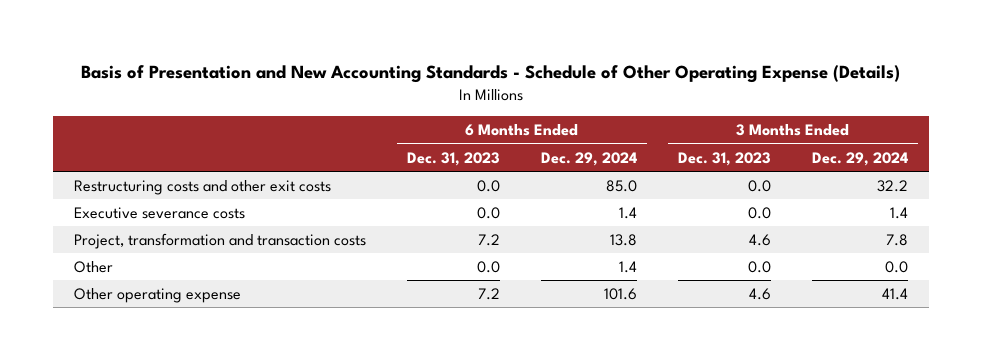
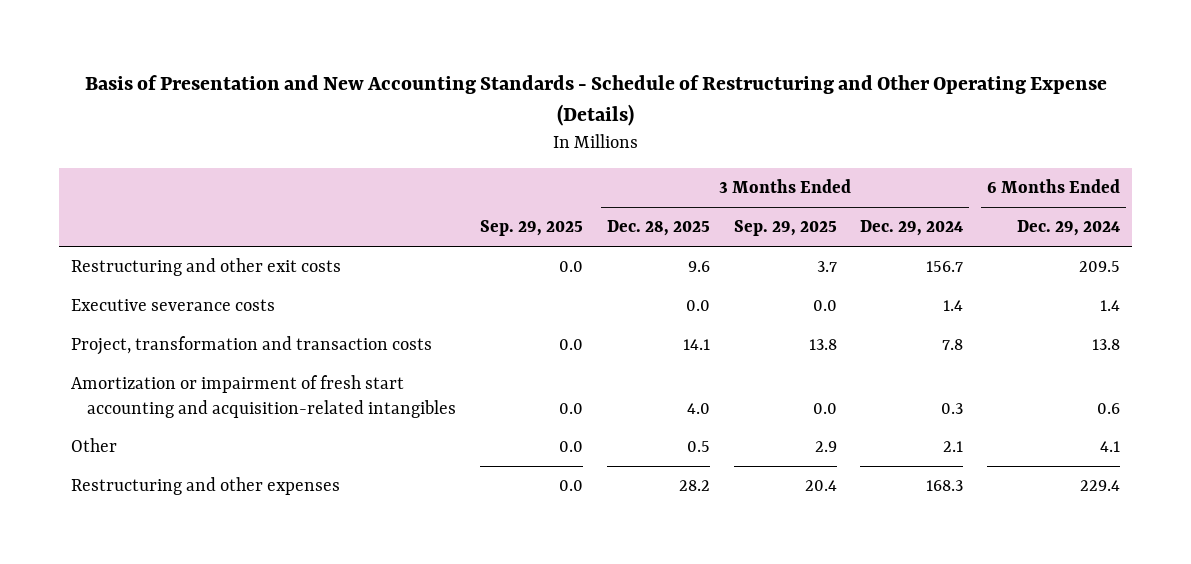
- Basis of Presentation and New Accounting Standards - Schedule of Other Operating Expense (Details)
+ Basis of Presentation and New Accounting Standards - Schedule of Restructuring and Other Operating Expense (Details)
- | 6 Months Ended Dec. 31, 2023 | 6 Months Ended Dec. 29, 2024 | 3 Months Ended Dec. 31, 2023 | 3 Months Ended Dec. 29, 2024
+ | Sep. 29, 2025 | 3 Months Ended Dec. 28, 2025 | 3 Months Ended Sep. 29, 2025 | 3 Months Ended Dec. 29, 2024 | 6 Months Ended Dec. 29, 2024
- Restructuring costs and other exit costs | 0.0 | 85.0 | 0.0 | 32.2
+ Restructuring and other exit costs | 0.0 | 9.6 | 3.7 | 156.7 | 209.5
- Other | 0.0 | 1.4 | 0.0 | 0.0
- Other operating expense | 7.2 | 101.6 | 4.6 | 41.4
+ Amortization or impairment of fresh start accounting and acquisition-related intangibles | 0.0 | 4.0 | 0.0 | 0.3 | 0.6
+ Other | 0.0 | 0.5 | 2.9 | 2.1 | 4.1
+ Restructuring and other expenses | 0.0 | 28.2 | 20.4 | 168.3 | 229.4

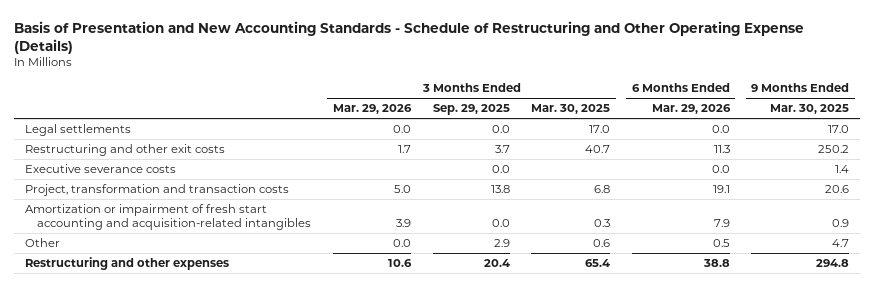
- | Sep. 29, 2025 | 3 Months Ended Dec. 28, 2025 | 3 Months Ended Sep. 29, 2025 | 3 Months Ended Dec. 29, 2024 | 6 Months Ended Dec. 29, 2024
+ | 3 Months Ended Mar. 29, 2026 | 3 Months Ended Sep. 29, 2025 | 3 Months Ended Mar. 30, 2025 | 6 Months Ended Mar. 29, 2026 | 9 Months Ended Mar. 30, 2025
+ Legal settlements | 0.0 | 0.0 | 17.0 | 0.0 | 17.0

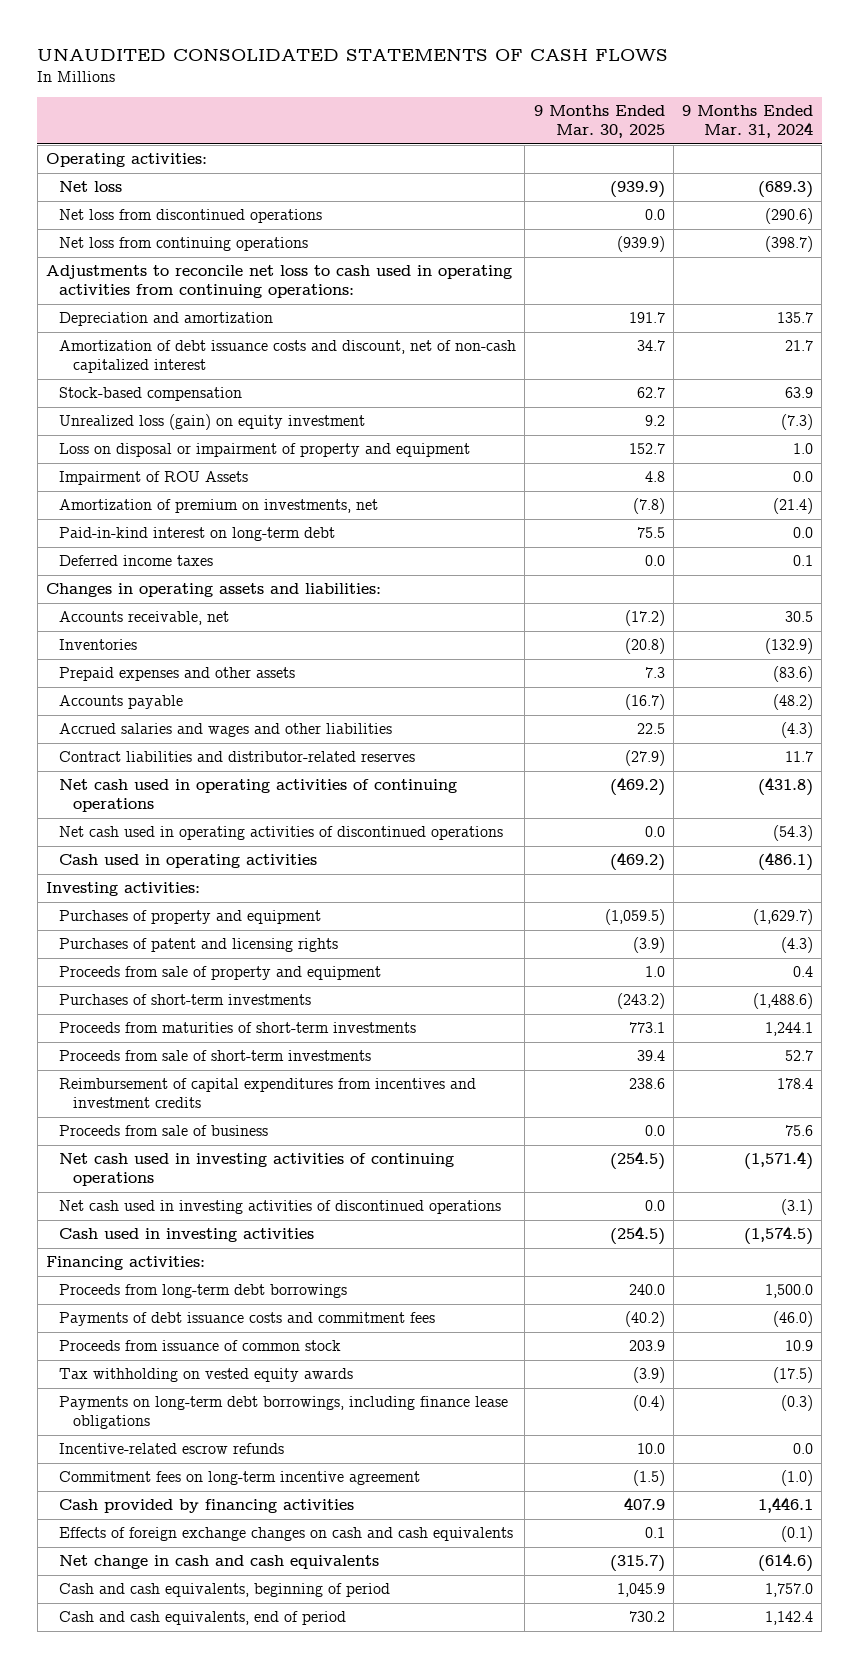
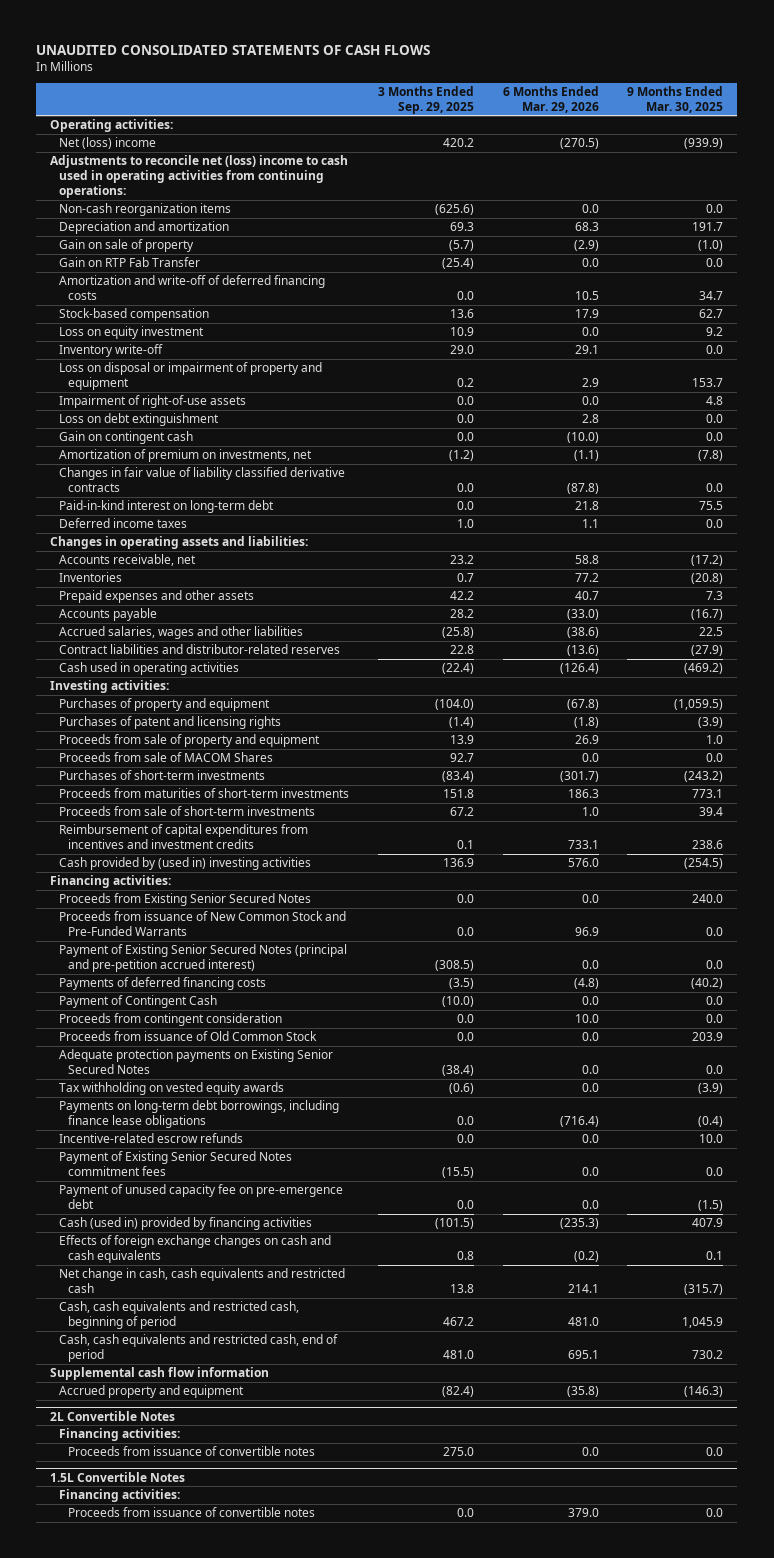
- | 9 Months Ended Mar. 30, 2025 | 9 Months Ended Mar. 31, 2024
+ | 3 Months Ended Sep. 29, 2025 | 6 Months Ended Mar. 29, 2026 | 9 Months Ended Mar. 30, 2025
- Net loss | (939.9) | (689.3)
- Net loss from discontinued operations | 0.0 | (290.6)
- Net loss from continuing operations | (939.9) | (398.7)
- Adjustments to reconcile net loss to cash used in operating activities from continuing operations:
+ Net (loss) income | 420.2 | (270.5) | (939.9)
+ Adjustments to reconcile net (loss) income to cash used in operating activities from continuing operations:
+ Non-cash reorganization items | (625.6) | 0.0 | 0.0
- Amortization of debt issuance costs and discount, net of non-cash capitalized interest | 34.7 | 21.7
+ Gain on sale of property | (5.7) | (2.9) | (1.0)
+ Gain on RTP Fab Transfer | (25.4) | 0.0 | 0.0
+ Amortization and write-off of deferred financing costs | 0.0 | 10.5 | 34.7
- Unrealized loss (gain) on equity investment | 9.2 | (7.3)
- Loss on disposal or impairment of property and equipment | 152.7 | 1.0
- Impairment of ROU Assets | 4.8 | 0.0
+ Loss on equity investment | 10.9 | 0.0 | 9.2
+ Inventory write-off | 29.0 | 29.1 | 0.0
+ Loss on disposal or impairment of property and equipment | 0.2 | 2.9 | 153.7
+ Impairment of right-of-use assets | 0.0 | 0.0 | 4.8
+ Loss on debt extinguishment | 0.0 | 2.8 | 0.0
+ Gain on contingent cash | 0.0 | (10.0) | 0.0
+ Changes in fair value of liability classified derivative contracts | 0.0 | (87.8) | 0.0
- Accrued salaries and wages and other liabilities | 22.5 | (4.3)
+ Accrued salaries, wages and other liabilities | (25.8) | (38.6) | 22.5
- Net cash used in operating activities of continuing operations | (469.2) | (431.8)
- Net cash used in operating activities of discontinued operations | 0.0 | (54.3)
+ Proceeds from sale of MACOM Shares | 92.7 | 0.0 | 0.0
- Proceeds from sale of business | 0.0 | 75.6
- Net cash used in investing activities of continuing operations | (254.5) | (1,571.4)
- Net cash used in investing activities of discontinued operations | 0.0 | (3.1)
- Cash used in investing activities | (254.5) | (1,574.5)
+ Cash provided by (used in) investing activities | 136.9 | 576.0 | (254.5)
- Proceeds from long-term debt borrowings | 240.0 | 1,500.0
- Payments of debt issuance costs and commitment fees | (40.2) | (46.0)
- Proceeds from issuance of common stock | 203.9 | 10.9
+ Proceeds from Existing Senior Secured Notes | 0.0 | 0.0 | 240.0
+ Proceeds from issuance of New Common Stock and Pre-Funded Warrants | 0.0 | 96.9 | 0.0
+ Payment of Existing Senior Secured Notes (principal and pre-petition accrued interest) | (308.5) | 0.0 | 0.0
+ Payments of deferred financing costs | (3.5) | (4.8) | (40.2)
+ Payment of Contingent Cash | (10.0) | 0.0 | 0.0
+ Proceeds from contingent consideration | 0.0 | 10.0 | 0.0
+ Proceeds from issuance of Old Common Stock | 0.0 | 0.0 | 203.9
+ Adequate protection payments on Existing Senior Secured Notes | (38.4) | 0.0 | 0.0
- Commitment fees on long-term incentive agreement | (1.5) | (1.0)
- Cash provided by financing activities | 407.9 | 1,446.1
+ Payment of Existing Senior Secured Notes commitment fees | (15.5) | 0.0 | 0.0
+ Payment of unused capacity fee on pre-emergence debt | 0.0 | 0.0 | (1.5)
+ Cash (used in) provided by financing activities | (101.5) | (235.3) | 407.9
- Net change in cash and cash equivalents | (315.7) | (614.6)
- Cash and cash equivalents, beginning of period | 1,045.9 | 1,757.0
- Cash and cash equivalents, end of period | 730.2 | 1,142.4
+ Net change in cash, cash equivalents and restricted cash | 13.8 | 214.1 | (315.7)
+ Cash, cash equivalents and restricted cash, beginning of period | 467.2 | 481.0 | 1,045.9
+ Cash, cash equivalents and restricted cash, end of period | 481.0 | 695.1 | 730.2
+ Supplemental cash flow information
+ Accrued property and equipment | (82.4) | (35.8) | (146.3)
+ 2L Convertible Notes
+ Financing activities:
+ Proceeds from issuance of convertible notes | 275.0 | 0.0 | 0.0
+ 1.5L Convertible Notes
+ Financing activities:
+ Proceeds from issuance of convertible notes | 0.0 | 379.0 | 0.0

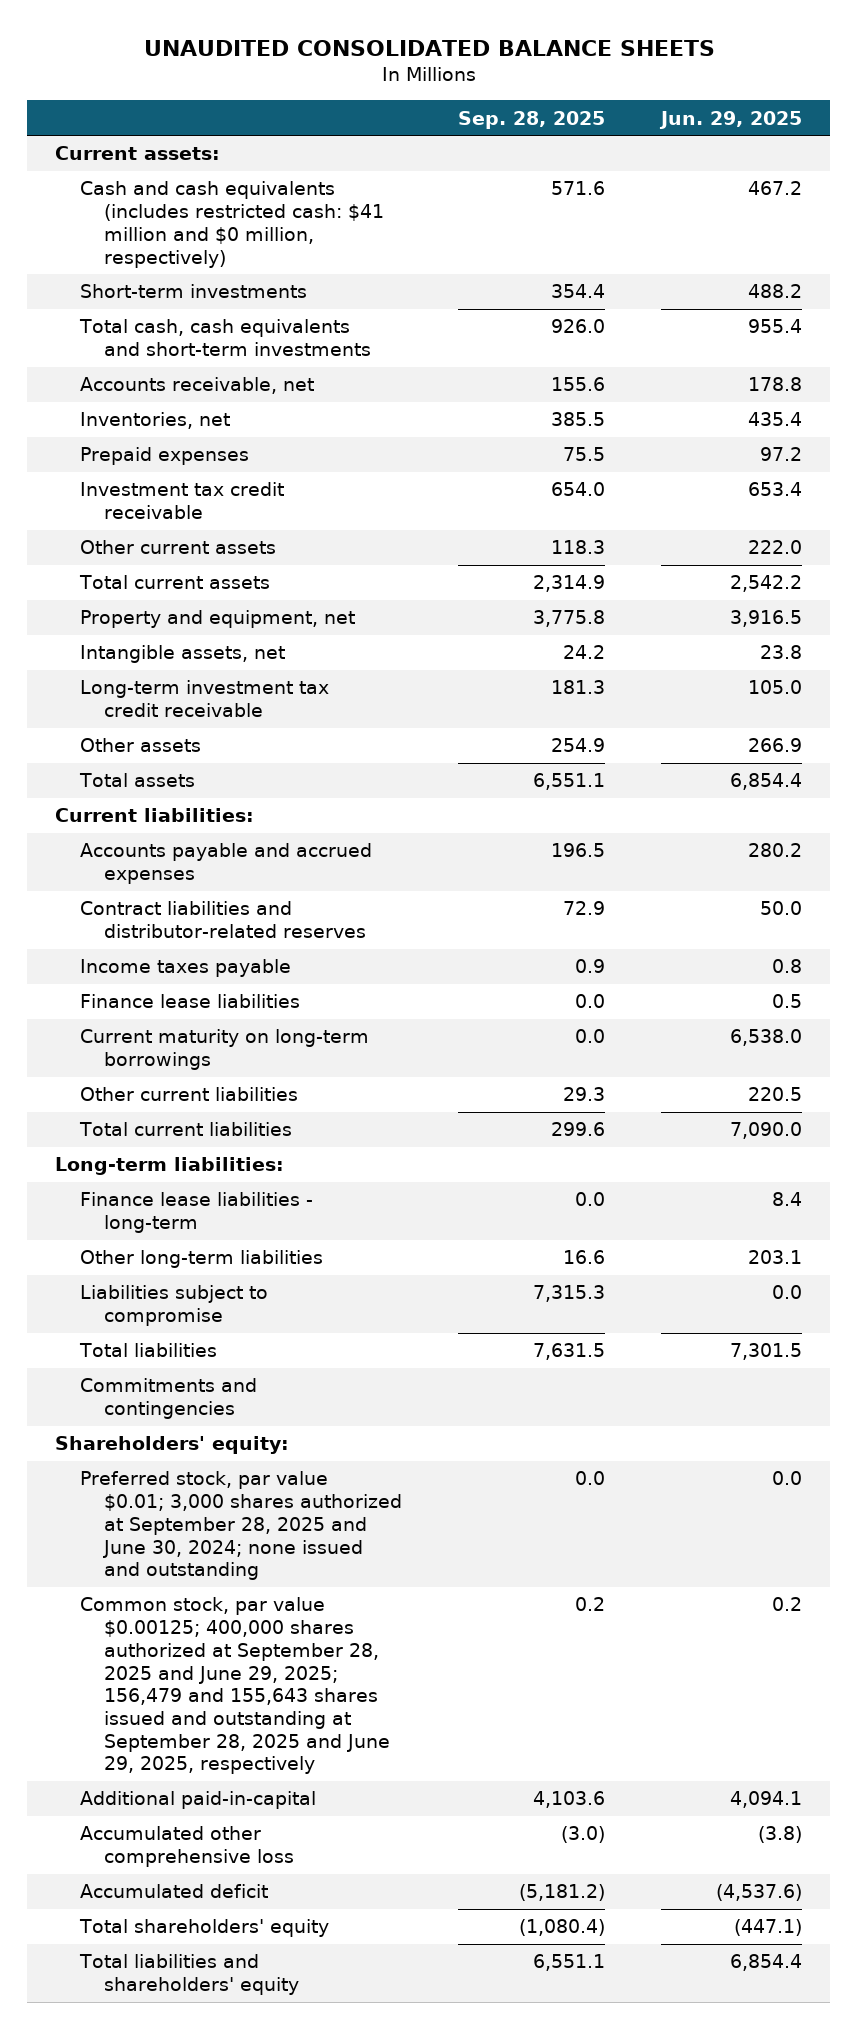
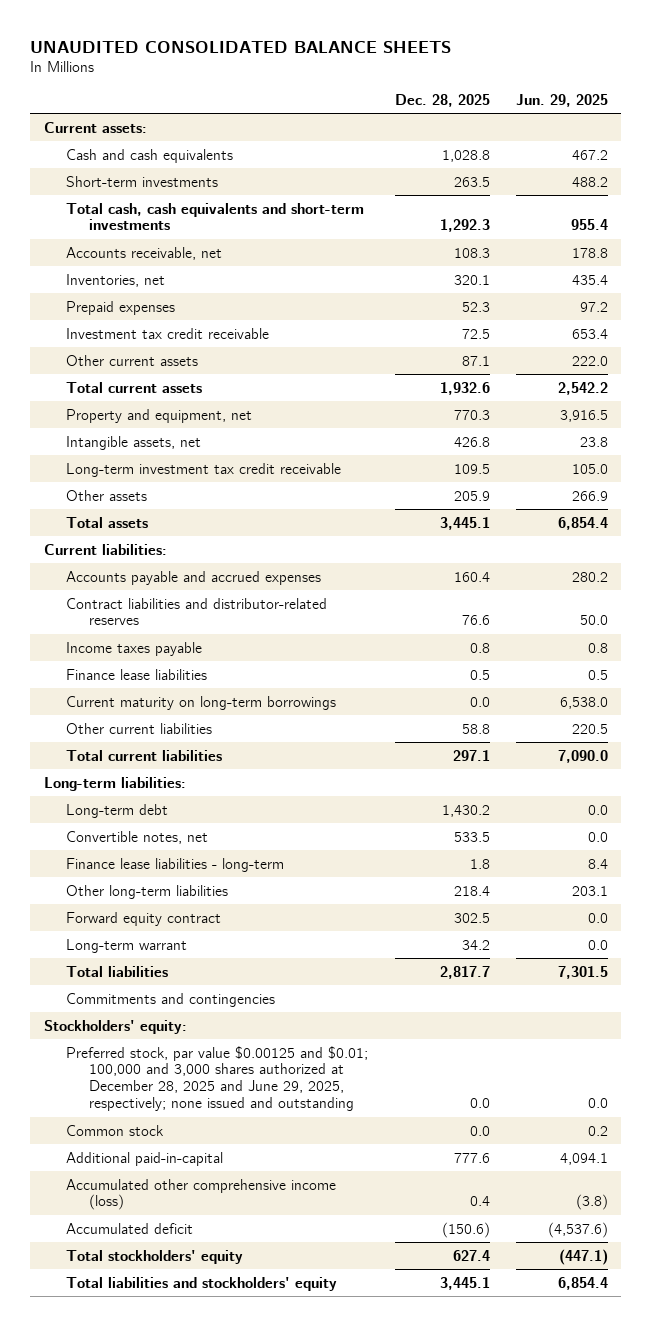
- | Sep. 28, 2025 | Jun. 29, 2025
+ | Dec. 28, 2025 | Jun. 29, 2025
- Cash and cash equivalents (includes restricted cash: $41 million and $0 million, respectively) | 571.6 | 467.2
+ Cash and cash equivalents | 1,028.8 | 467.2
+ Long-term debt | 1,430.2 | 0.0
+ Convertible notes, net | 533.5 | 0.0
- Liabilities subject to compromise | 7,315.3 | 0.0
+ Forward equity contract | 302.5 | 0.0
+ Long-term warrant | 34.2 | 0.0
- Shareholders' equity:
- Preferred stock, par value $0.01; 3,000 shares authorized at September 28, 2025 and June 30, 2024; none issued and outstanding | 0.0 | 0.0
- Common stock, par value $0.00125; 400,000 shares authorized at September 28, 2025 and June 29, 2025; 156,479 and 155,643 shares issued and outstanding at September 28, 2025 and June 29, 2025, respectively | 0.2 | 0.2
+ Stockholders' equity:
+ Preferred stock, par value $0.00125 and $0.01; 100,000 and 3,000 shares authorized at December 28, 2025 and June 29, 2025, respectively; none issued and outstanding | 0.0 | 0.0
+ Common stock | 0.0 | 0.2
- Accumulated other comprehensive loss | (3.0) | (3.8)
+ Accumulated other comprehensive income (loss) | 0.4 | (3.8)
- Total shareholders' equity | (1,080.4) | (447.1)
- Total liabilities and shareholders' equity | 6,551.1 | 6,854.4
+ Total stockholders' equity | 627.4 | (447.1)
+ Total liabilities and stockholders' equity | 3,445.1 | 6,854.4

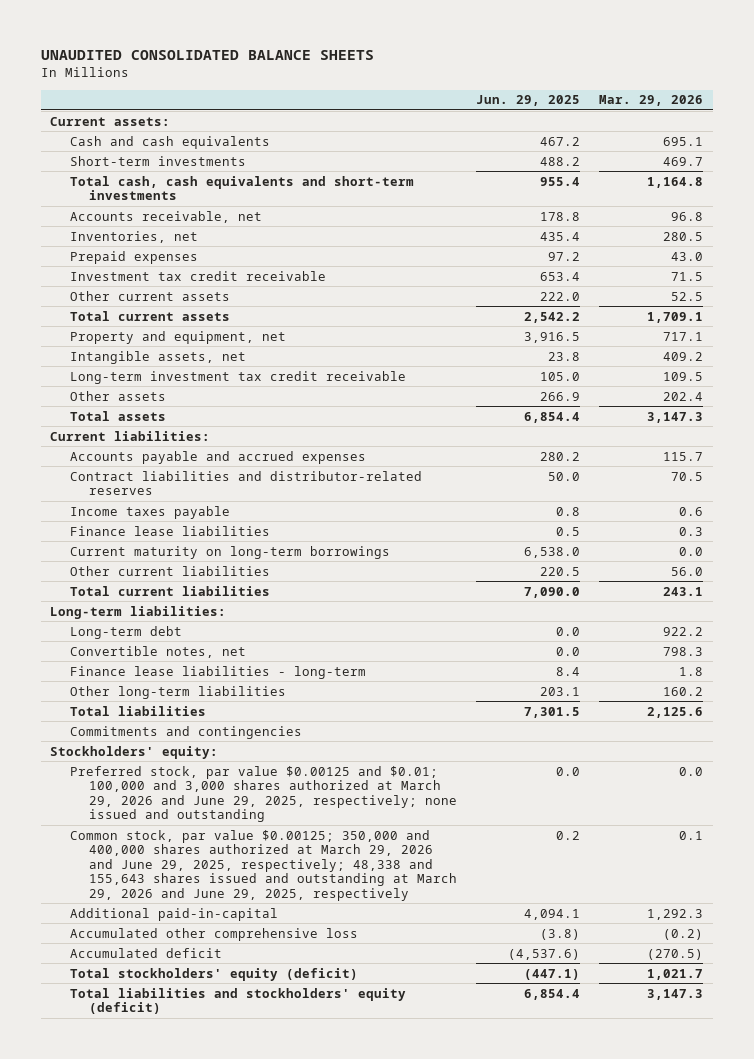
- | Dec. 28, 2025 | Jun. 29, 2025
+ | Jun. 29, 2025 | Mar. 29, 2026
- Forward equity contract | 302.5 | 0.0
- Long-term warrant | 34.2 | 0.0
- Preferred stock, par value $0.00125 and $0.01; 100,000 and 3,000 shares authorized at December 28, 2025 and June 29, 2025, respectively; none issued and outstanding | 0.0 | 0.0
- Common stock | 0.0 | 0.2
+ Preferred stock, par value $0.00125 and $0.01; 100,000 and 3,000 shares authorized at March 29, 2026 and June 29, 2025, respectively; none issued and outstanding | 0.0 | 0.0
+ Common stock, par value $0.00125; 350,000 and 400,000 shares authorized at March 29, 2026 and June 29, 2025, respectively; 48,338 and 155,643 shares issued and outstanding at March 29, 2026 and June 29, 2025, respectively | 0.2 | 0.1
- Accumulated other comprehensive income (loss) | 0.4 | (3.8)
+ Accumulated other comprehensive loss | (3.8) | (0.2)
- Total stockholders' equity | 627.4 | (447.1)
- Total liabilities and stockholders' equity | 3,445.1 | 6,854.4
+ Total stockholders' equity (deficit) | (447.1) | 1,021.7
+ Total liabilities and stockholders' equity (deficit) | 6,854.4 | 3,147.3

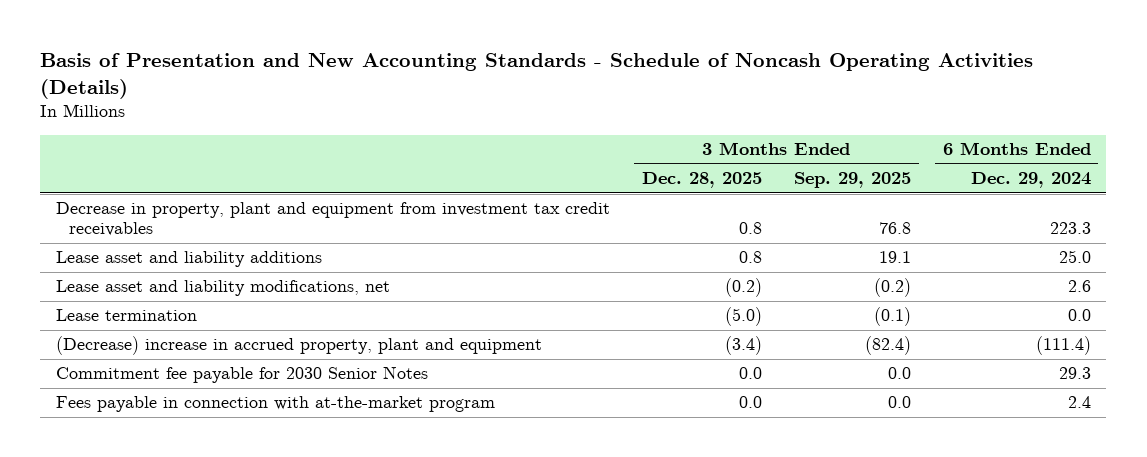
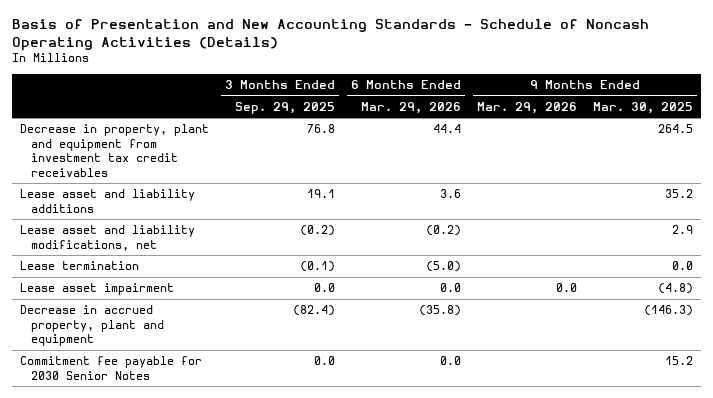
- | 3 Months Ended Dec. 28, 2025 | 3 Months Ended Sep. 29, 2025 | 6 Months Ended Dec. 29, 2024
+ | 3 Months Ended Sep. 29, 2025 | 6 Months Ended Mar. 29, 2026 | 9 Months Ended Mar. 29, 2026 | 9 Months Ended Mar. 30, 2025
- (Decrease) increase in accrued property, plant and equipment | (3.4) | (82.4) | (111.4)
+ Lease asset impairment | 0.0 | 0.0 | 0.0 | (4.8)
+ Decrease in accrued property, plant and equipment | (82.4) | (35.8) | | (146.3)
- Fees payable in connection with at-the-market program | 0.0 | 0.0 | 2.4

